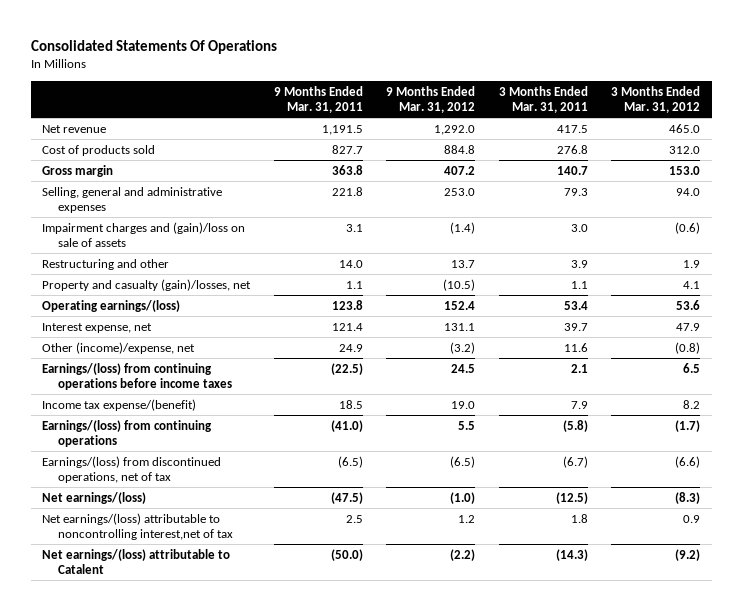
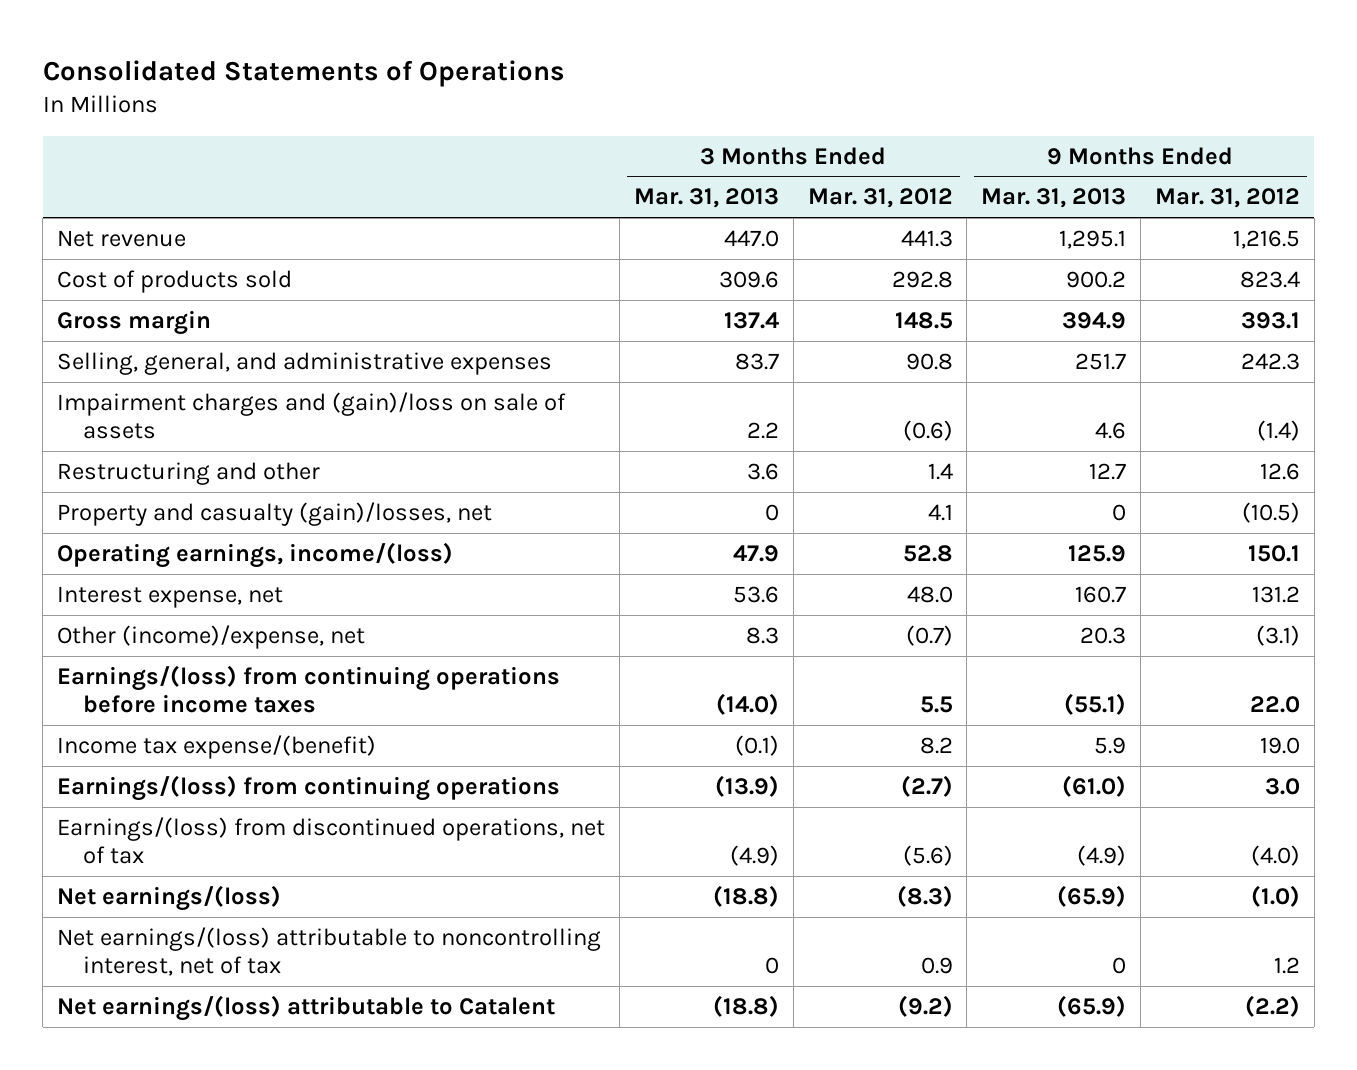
- Consolidated Statements Of Operations
+ Consolidated Statements of Operations
- | 9 Months Ended Mar. 31, 2011 | 9 Months Ended Mar. 31, 2012 | 3 Months Ended Mar. 31, 2011 | 3 Months Ended Mar. 31, 2012
+ | 3 Months Ended Mar. 31, 2013 | 3 Months Ended Mar. 31, 2012 | 9 Months Ended Mar. 31, 2013 | 9 Months Ended Mar. 31, 2012
- Net revenue | 1,191.5 | 1,292.0 | 417.5 | 465.0
- Cost of products sold | 827.7 | 884.8 | 276.8 | 312.0
- Gross margin | 363.8 | 407.2 | 140.7 | 153.0
- Selling, general and administrative expenses | 221.8 | 253.0 | 79.3 | 94.0
+ Net revenue | 447.0 | 441.3 | 1,295.1 | 1,216.5
+ Cost of products sold | 309.6 | 292.8 | 900.2 | 823.4
+ Gross margin | 137.4 | 148.5 | 394.9 | 393.1
+ Selling, general, and administrative expenses | 83.7 | 90.8 | 251.7 | 242.3
- Restructuring and other | 14.0 | 13.7 | 3.9 | 1.9
+ Restructuring and other | 3.6 | 1.4 | 12.7 | 12.6
- Operating earnings/(loss) | 123.8 | 152.4 | 53.4 | 53.6
- Interest expense, net | 121.4 | 131.1 | 39.7 | 47.9
- Other (income)/expense, net | 24.9 | (3.2) | 11.6 | (0.8)
- Earnings/(loss) from continuing operations before income taxes | (22.5) | 24.5 | 2.1 | 6.5
+ Operating earnings, income/(loss) | 47.9 | 52.8 | 125.9 | 150.1
+ Interest expense, net | 53.6 | 48.0 | 160.7 | 131.2
+ Other (income)/expense, net | 8.3 | (0.7) | 20.3 | (3.1)
+ Earnings/(loss) from continuing operations before income taxes | (14.0) | 5.5 | (55.1) | 22.0
- Earnings/(loss) from continuing operations | (41.0) | 5.5 | (5.8) | (1.7)
- Earnings/(loss) from discontinued operations, net of tax | (6.5) | (6.5) | (6.7) | (6.6)
+ Earnings/(loss) from continuing operations | (13.9) | (2.7) | (61.0) | 3.0
+ Earnings/(loss) from discontinued operations, net of tax | (4.9) | (5.6) | (4.9) | (4.0)
- Net earnings/(loss) attributable to noncontrolling interest,net of tax | 2.5 | 1.2 | 1.8 | 0.9
+ Net earnings/(loss) attributable to noncontrolling interest, net of tax | 0 | 0.9 | 0 | 1.2

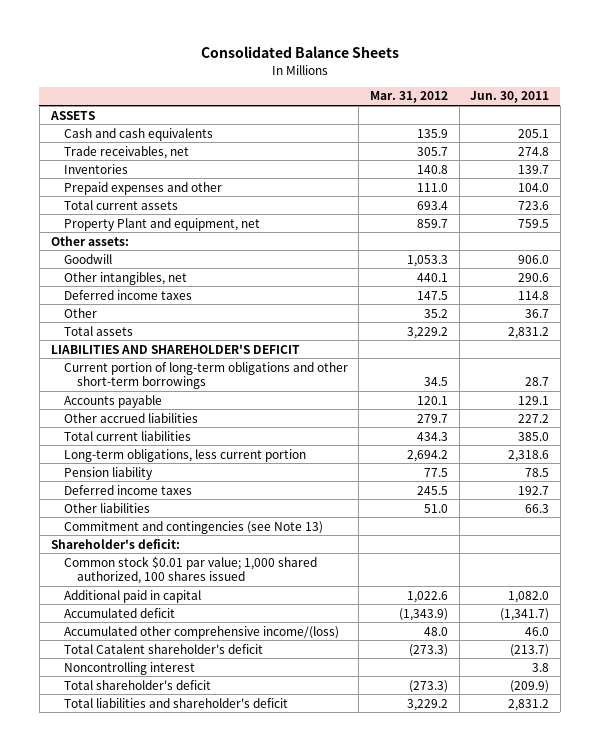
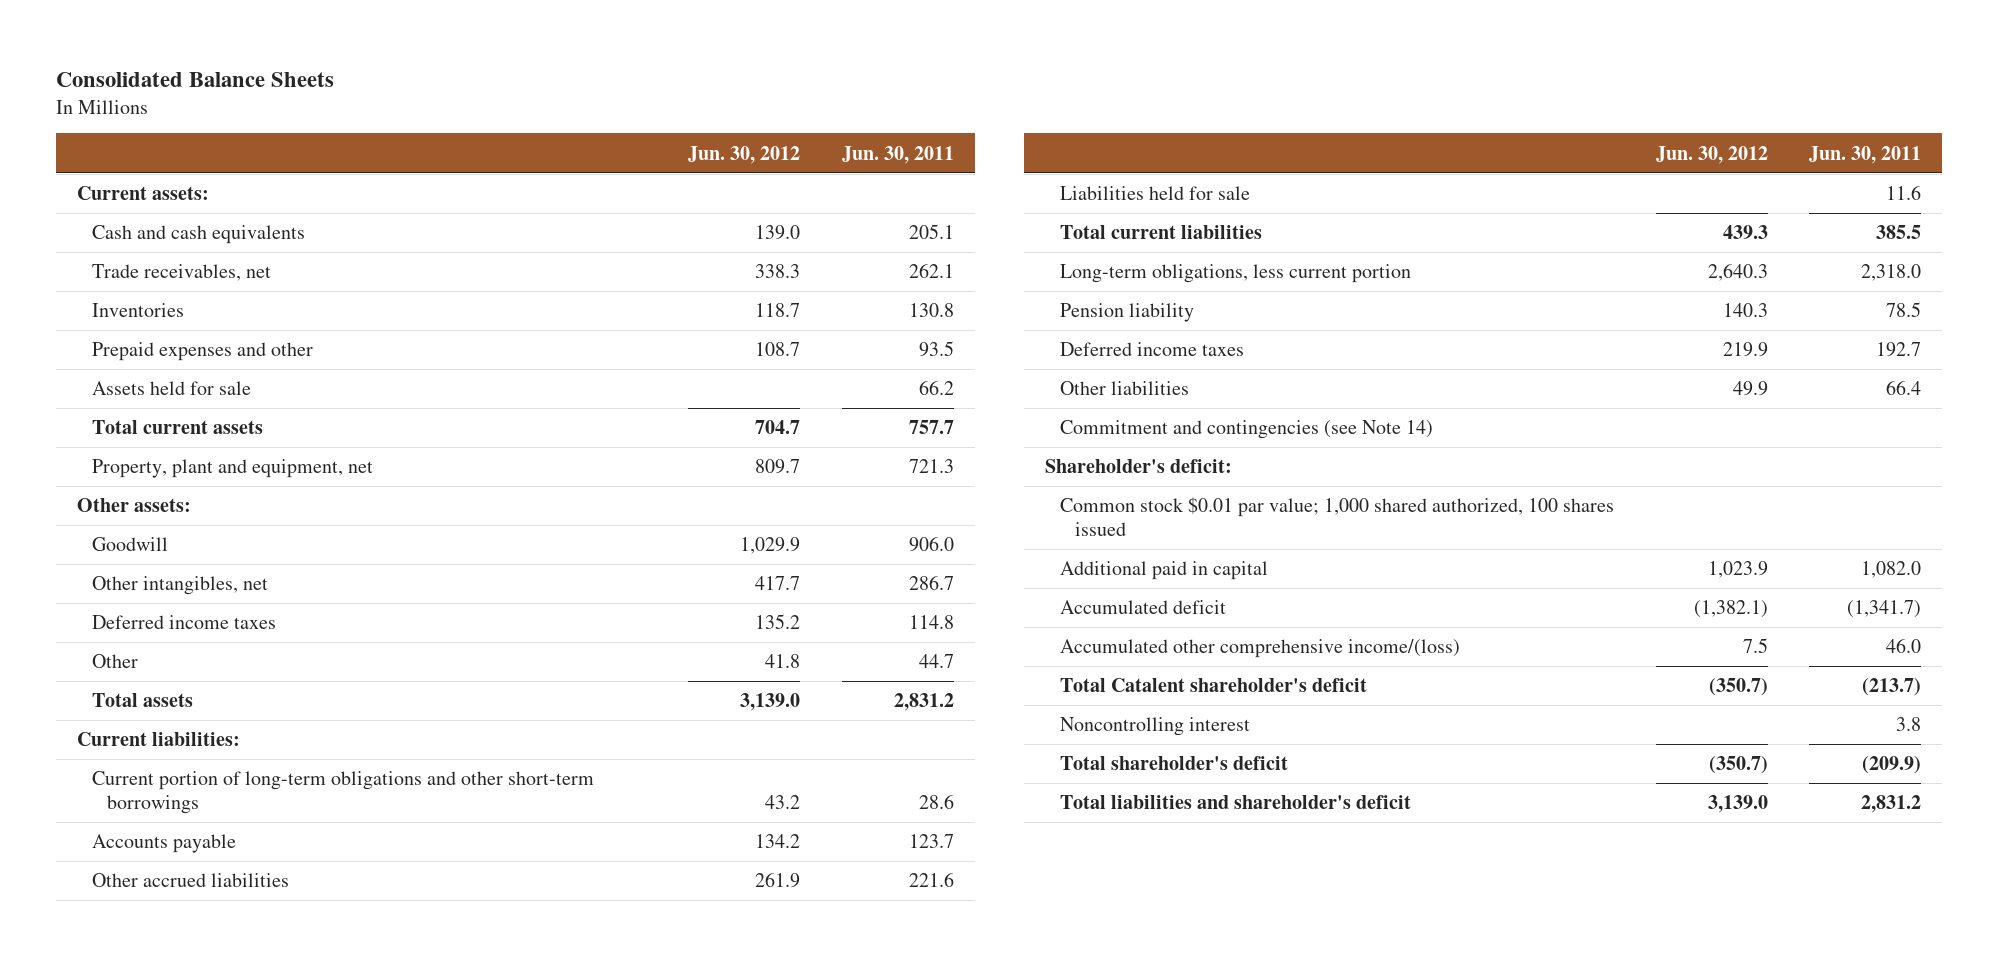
- | Mar. 31, 2012 | Jun. 30, 2011
+ | Jun. 30, 2012 | Jun. 30, 2011
- ASSETS
+ Current assets:
- Trade receivables, net | 305.7 | 274.8
- Inventories | 140.8 | 139.7
- Prepaid expenses and other | 111.0 | 104.0
- Total current assets | 693.4 | 723.6
- Property Plant and equipment, net | 859.7 | 759.5
+ Trade receivables, net | 338.3 | 262.1
+ Inventories | 118.7 | 130.8
+ Prepaid expenses and other | 108.7 | 93.5
+ Assets held for sale | | 66.2
+ Total current assets | 704.7 | 757.7
+ Property, plant and equipment, net | 809.7 | 721.3
- Other intangibles, net | 440.1 | 290.6
+ Other intangibles, net | 417.7 | 286.7
- Other | 35.2 | 36.7
+ Other | 41.8 | 44.7
- LIABILITIES AND SHAREHOLDER'S DEFICIT
- Current portion of long-term obligations and other short-term borrowings | 34.5 | 28.7
- Accounts payable | 120.1 | 129.1
- Other accrued liabilities | 279.7 | 227.2
- Total current liabilities | 434.3 | 385.0
- Long-term obligations, less current portion | 2,694.2 | 2,318.6
+ Current liabilities:
+ Current portion of long-term obligations and other short-term borrowings | 43.2 | 28.6
+ Accounts payable | 134.2 | 123.7
+ Other accrued liabilities | 261.9 | 221.6
+ Liabilities held for sale | | 11.6
+ Total current liabilities | 439.3 | 385.5
+ Long-term obligations, less current portion | 2,640.3 | 2,318.0
- Other liabilities | 51.0 | 66.3
- Commitment and contingencies (see Note 13)
+ Other liabilities | 49.9 | 66.4
+ Commitment and contingencies (see Note 14)

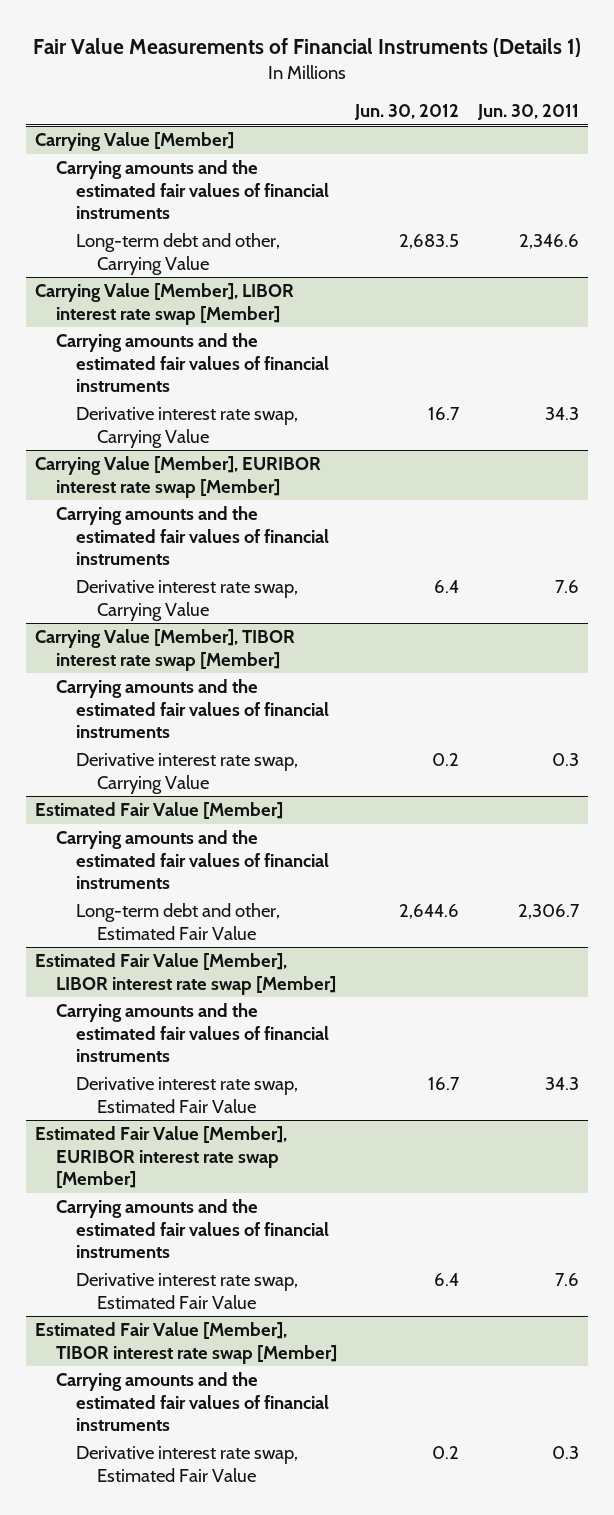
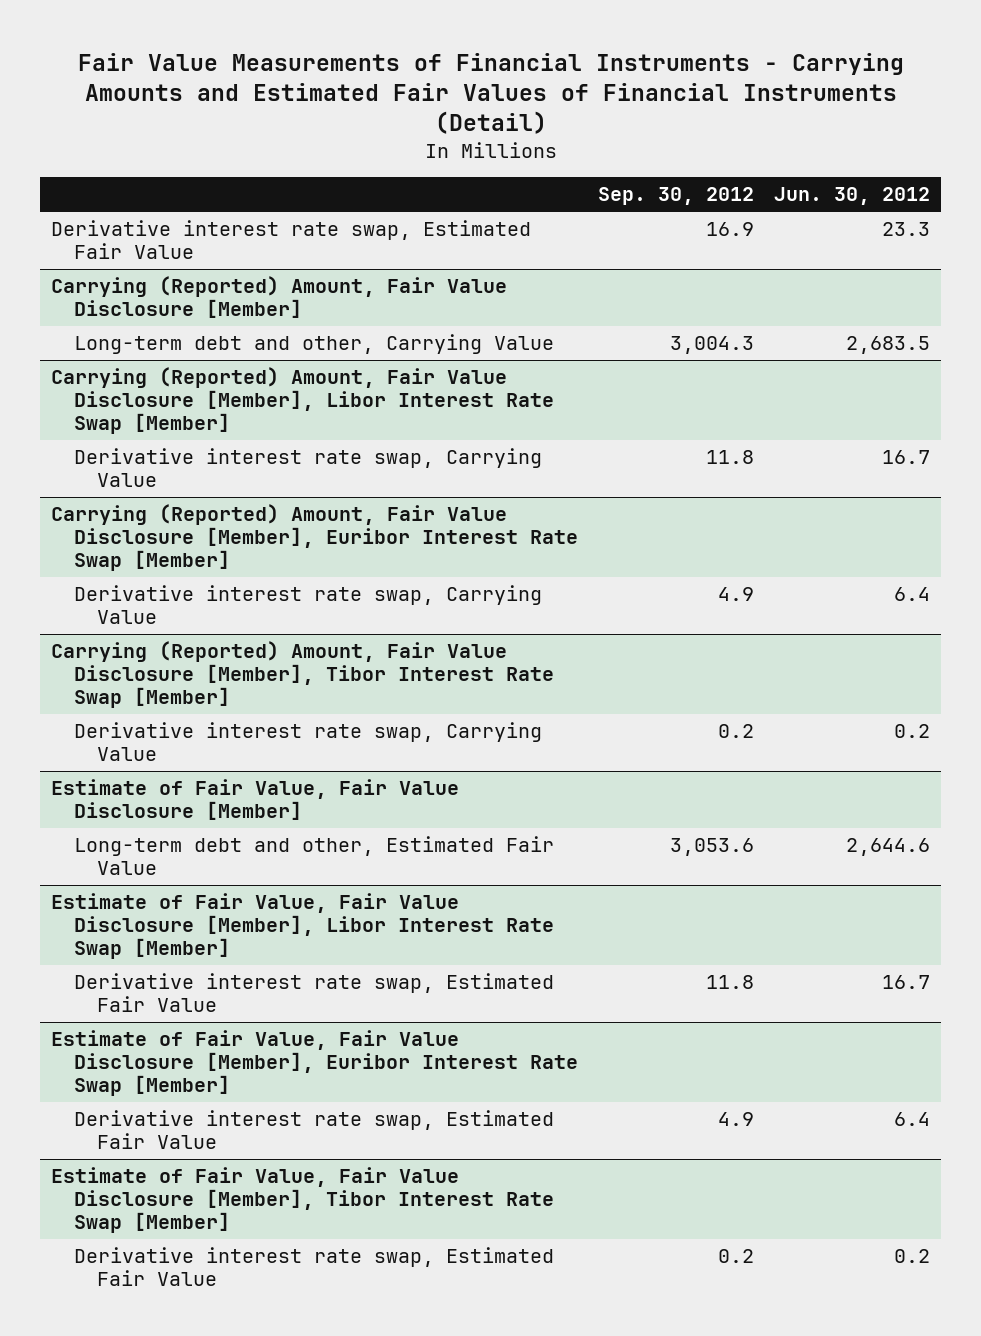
- Fair Value Measurements of Financial Instruments (Details 1)
+ Fair Value Measurements of Financial Instruments - Carrying Amounts and Estimated Fair Values of Financial Instruments (Detail)
- | Jun. 30, 2012 | Jun. 30, 2011
+ | Sep. 30, 2012 | Jun. 30, 2012
- Carrying Value [Member]
- Carrying amounts and the estimated fair values of financial instruments
+ Derivative interest rate swap, Estimated Fair Value | 16.9 | 23.3
+ Carrying (Reported) Amount, Fair Value Disclosure [Member]
- Carrying Value [Member], LIBOR interest rate swap [Member]
- Carrying amounts and the estimated fair values of financial instruments
+ Carrying (Reported) Amount, Fair Value Disclosure [Member], Libor Interest Rate Swap [Member]
- Carrying Value [Member], EURIBOR interest rate swap [Member]
- Carrying amounts and the estimated fair values of financial instruments
+ Carrying (Reported) Amount, Fair Value Disclosure [Member], Euribor Interest Rate Swap [Member]
- Carrying Value [Member], TIBOR interest rate swap [Member]
- Carrying amounts and the estimated fair values of financial instruments
+ Carrying (Reported) Amount, Fair Value Disclosure [Member], Tibor Interest Rate Swap [Member]
- Estimated Fair Value [Member]
- Carrying amounts and the estimated fair values of financial instruments
+ Estimate of Fair Value, Fair Value Disclosure [Member]
- Estimated Fair Value [Member], LIBOR interest rate swap [Member]
- Carrying amounts and the estimated fair values of financial instruments
+ Estimate of Fair Value, Fair Value Disclosure [Member], Libor Interest Rate Swap [Member]
- Estimated Fair Value [Member], EURIBOR interest rate swap [Member]
- Carrying amounts and the estimated fair values of financial instruments
+ Estimate of Fair Value, Fair Value Disclosure [Member], Euribor Interest Rate Swap [Member]
- Estimated Fair Value [Member], TIBOR interest rate swap [Member]
- Carrying amounts and the estimated fair values of financial instruments
+ Estimate of Fair Value, Fair Value Disclosure [Member], Tibor Interest Rate Swap [Member]

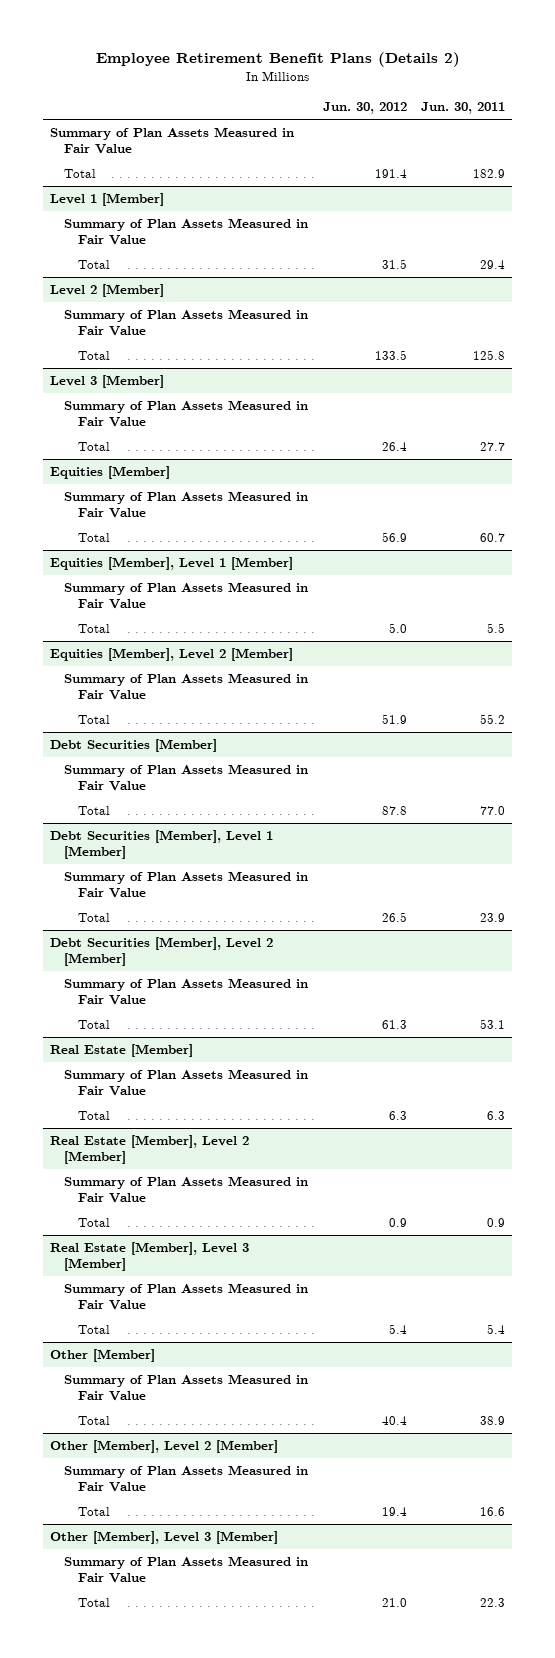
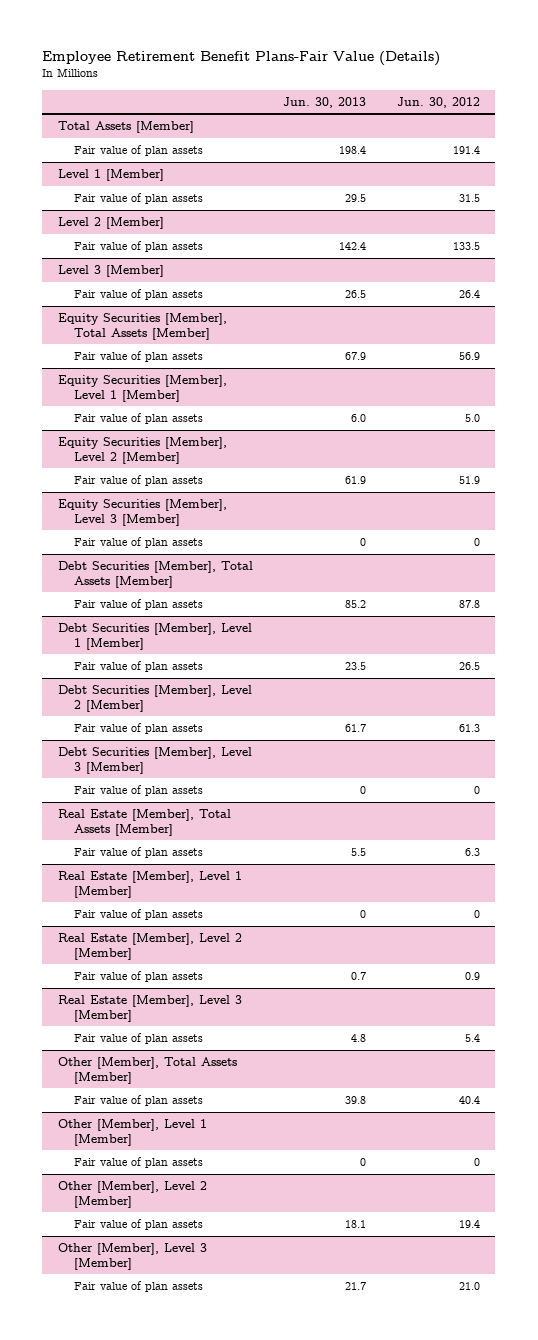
- Employee Retirement Benefit Plans (Details 2)
+ Employee Retirement Benefit Plans-Fair Value (Details)
- | Jun. 30, 2012 | Jun. 30, 2011
+ | Jun. 30, 2013 | Jun. 30, 2012
- Summary of Plan Assets Measured in Fair Value
- Total | 191.4 | 182.9
+ Total Assets [Member]
+ Fair value of plan assets | 198.4 | 191.4
@ Level 1 [Member]
- Summary of Plan Assets Measured in Fair Value
- Total | 31.5 | 29.4
+ Fair value of plan assets | 29.5 | 31.5
@ Level 2 [Member]
- Summary of Plan Assets Measured in Fair Value
- Total | 133.5 | 125.8
+ Fair value of plan assets | 142.4 | 133.5
@ Level 3 [Member]
- Summary of Plan Assets Measured in Fair Value
- Total | 26.4 | 27.7
- Equities [Member]
- Summary of Plan Assets Measured in Fair Value
- Total | 56.9 | 60.7
- Equities [Member], Level 1 [Member]
- Summary of Plan Assets Measured in Fair Value
- Total | 5.0 | 5.5
- Equities [Member], Level 2 [Member]
- Summary of Plan Assets Measured in Fair Value
- Total | 51.9 | 55.2
- Debt Securities [Member]
- Summary of Plan Assets Measured in Fair Value
- Total | 87.8 | 77.0
@ Level 3 [Member]
+ Fair value of plan assets | 26.5 | 26.4
+ Equity Securities [Member], Total Assets [Member]
+ Fair value of plan assets | 67.9 | 56.9
+ Equity Securities [Member], Level 1 [Member]
+ Fair value of plan assets | 6.0 | 5.0
+ Equity Securities [Member], Level 2 [Member]
+ Fair value of plan assets | 61.9 | 51.9
+ Equity Securities [Member], Level 3 [Member]
+ Fair value of plan assets | 0 | 0
+ Debt Securities [Member], Total Assets [Member]
+ Fair value of plan assets | 85.2 | 87.8
@ Debt Securities [Member], Level 1 [Member]
- Summary of Plan Assets Measured in Fair Value
- Total | 26.5 | 23.9
+ Fair value of plan assets | 23.5 | 26.5
@ Debt Securities [Member], Level 2 [Member]
- Summary of Plan Assets Measured in Fair Value
- Total | 61.3 | 53.1
- Real Estate [Member]
- Summary of Plan Assets Measured in Fair Value
- Total | 6.3 | 6.3
@ Debt Securities [Member], Level 2 [Member]
+ Fair value of plan assets | 61.7 | 61.3
+ Debt Securities [Member], Level 3 [Member]
+ Fair value of plan assets | 0 | 0
+ Real Estate [Member], Total Assets [Member]
+ Fair value of plan assets | 5.5 | 6.3
+ Real Estate [Member], Level 1 [Member]
+ Fair value of plan assets | 0 | 0
@ Real Estate [Member], Level 2 [Member]
- Summary of Plan Assets Measured in Fair Value
- Total | 0.9 | 0.9
+ Fair value of plan assets | 0.7 | 0.9
@ Real Estate [Member], Level 3 [Member]
- Summary of Plan Assets Measured in Fair Value
- Total | 5.4 | 5.4
- Other [Member]
- Summary of Plan Assets Measured in Fair Value
- Total | 40.4 | 38.9
@ Real Estate [Member], Level 3 [Member]
+ Fair value of plan assets | 4.8 | 5.4
+ Other [Member], Total Assets [Member]
+ Fair value of plan assets | 39.8 | 40.4
+ Other [Member], Level 1 [Member]
+ Fair value of plan assets | 0 | 0
@ Other [Member], Level 2 [Member]
- Summary of Plan Assets Measured in Fair Value
- Total | 19.4 | 16.6
+ Fair value of plan assets | 18.1 | 19.4
@ Other [Member], Level 3 [Member]
- Summary of Plan Assets Measured in Fair Value
- Total | 21.0 | 22.3
+ Fair value of plan assets | 21.7 | 21.0

